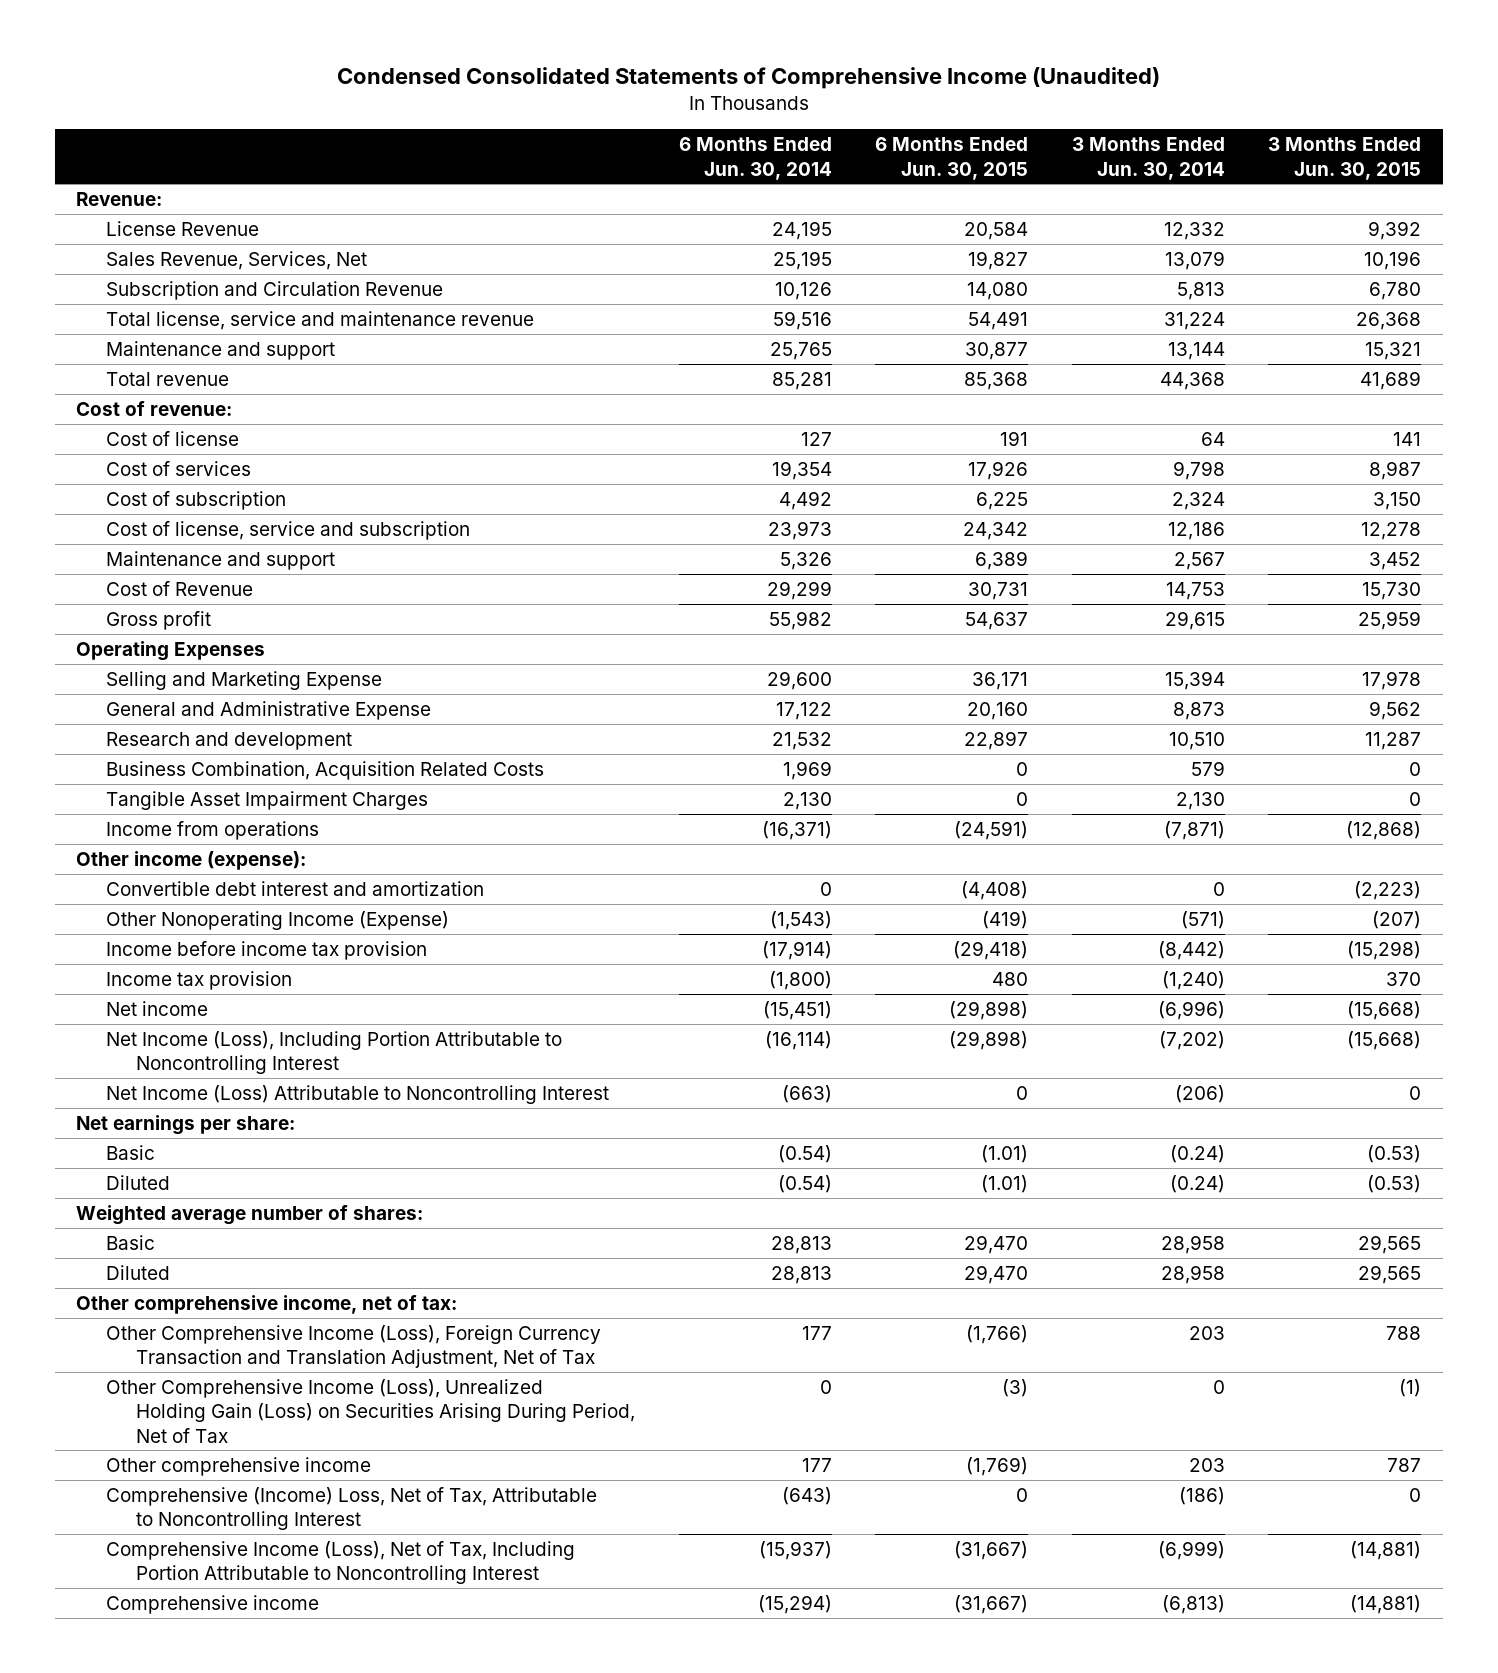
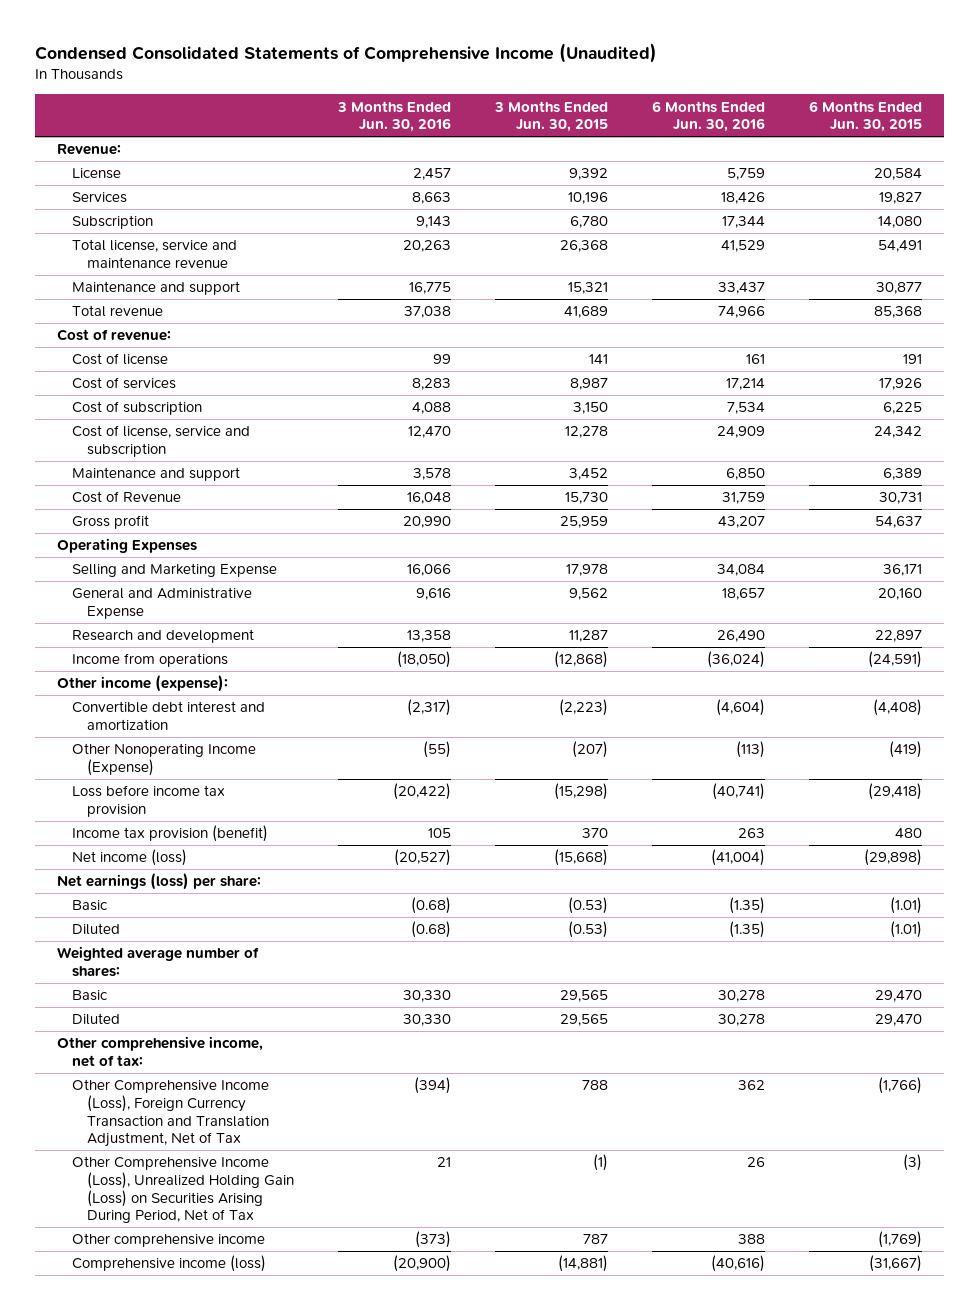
- | 6 Months Ended Jun. 30, 2014 | 6 Months Ended Jun. 30, 2015 | 3 Months Ended Jun. 30, 2014 | 3 Months Ended Jun. 30, 2015
+ | 3 Months Ended Jun. 30, 2016 | 3 Months Ended Jun. 30, 2015 | 6 Months Ended Jun. 30, 2016 | 6 Months Ended Jun. 30, 2015
- License Revenue | 24,195 | 20,584 | 12,332 | 9,392
- Sales Revenue, Services, Net | 25,195 | 19,827 | 13,079 | 10,196
- Subscription and Circulation Revenue | 10,126 | 14,080 | 5,813 | 6,780
+ License | 2,457 | 9,392 | 5,759 | 20,584
+ Services | 8,663 | 10,196 | 18,426 | 19,827
+ Subscription | 9,143 | 6,780 | 17,344 | 14,080
- Business Combination, Acquisition Related Costs | 1,969 | 0 | 579 | 0
- Tangible Asset Impairment Charges | 2,130 | 0 | 2,130 | 0
- Income before income tax provision | (17,914) | (29,418) | (8,442) | (15,298)
- Income tax provision | (1,800) | 480 | (1,240) | 370
- Net income | (15,451) | (29,898) | (6,996) | (15,668)
- Net Income (Loss), Including Portion Attributable to Noncontrolling Interest | (16,114) | (29,898) | (7,202) | (15,668)
- Net Income (Loss) Attributable to Noncontrolling Interest | (663) | 0 | (206) | 0
- Net earnings per share:
+ Loss before income tax provision | (20,422) | (15,298) | (40,741) | (29,418)
+ Income tax provision (benefit) | 105 | 370 | 263 | 480
+ Net income (loss) | (20,527) | (15,668) | (41,004) | (29,898)
+ Net earnings (loss) per share:
- Comprehensive (Income) Loss, Net of Tax, Attributable to Noncontrolling Interest | (643) | 0 | (186) | 0
- Comprehensive Income (Loss), Net of Tax, Including Portion Attributable to Noncontrolling Interest | (15,937) | (31,667) | (6,999) | (14,881)
- Comprehensive income | (15,294) | (31,667) | (6,813) | (14,881)
+ Comprehensive income (loss) | (20,900) | (14,881) | (40,616) | (31,667)

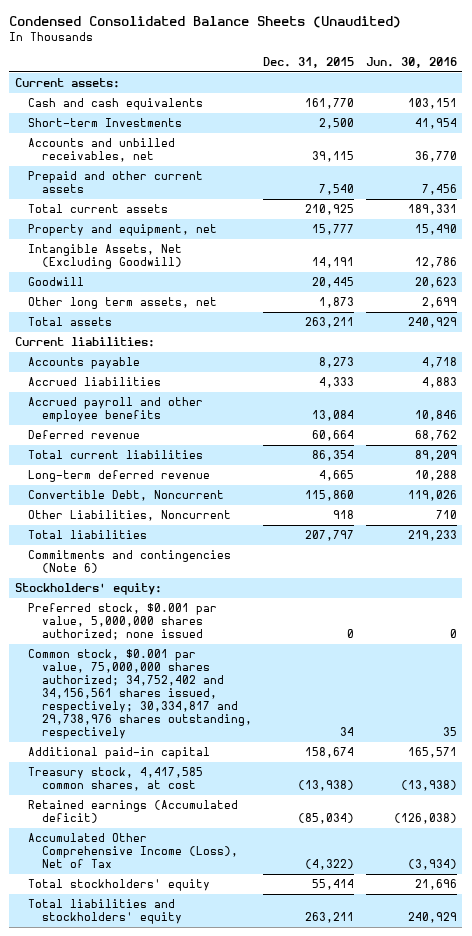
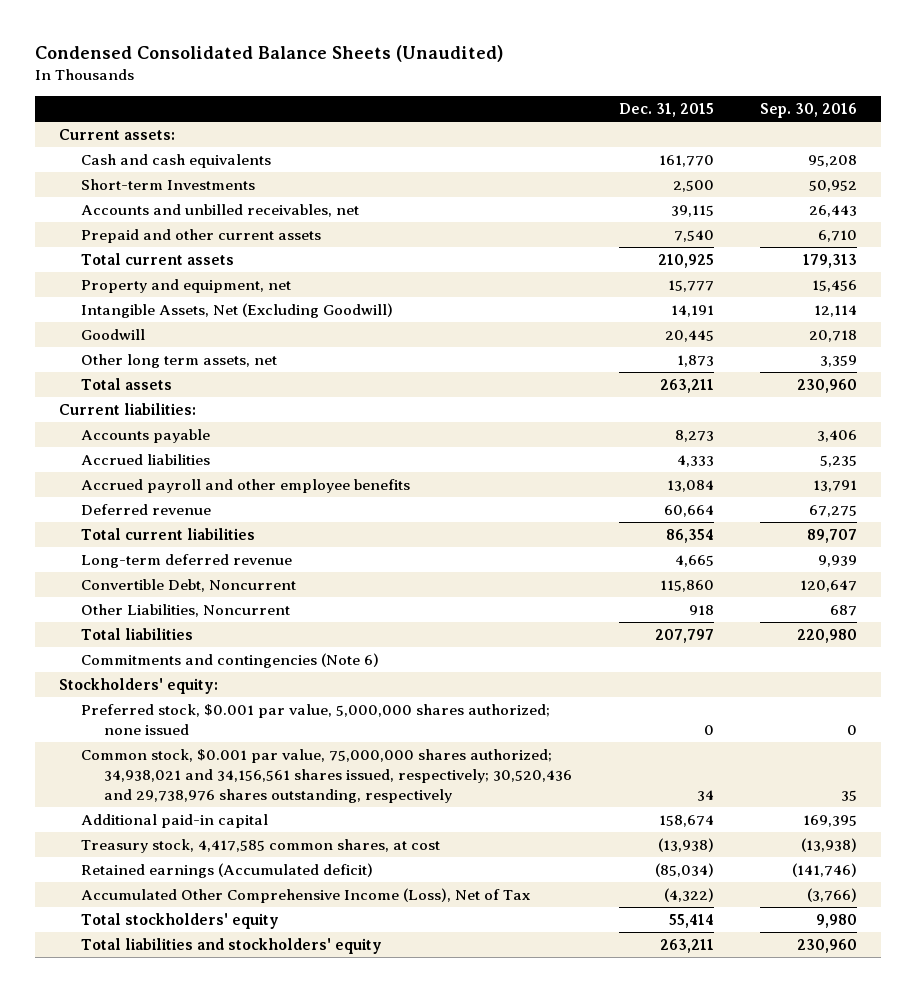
- | Dec. 31, 2015 | Jun. 30, 2016
+ | Dec. 31, 2015 | Sep. 30, 2016
- Common stock, $0.001 par value, 75,000,000 shares authorized; 34,752,402 and 34,156,561 shares issued, respectively; 30,334,817 and 29,738,976 shares outstanding, respectively | 34 | 35
+ Common stock, $0.001 par value, 75,000,000 shares authorized; 34,938,021 and 34,156,561 shares issued, respectively; 30,520,436 and 29,738,976 shares outstanding, respectively | 34 | 35

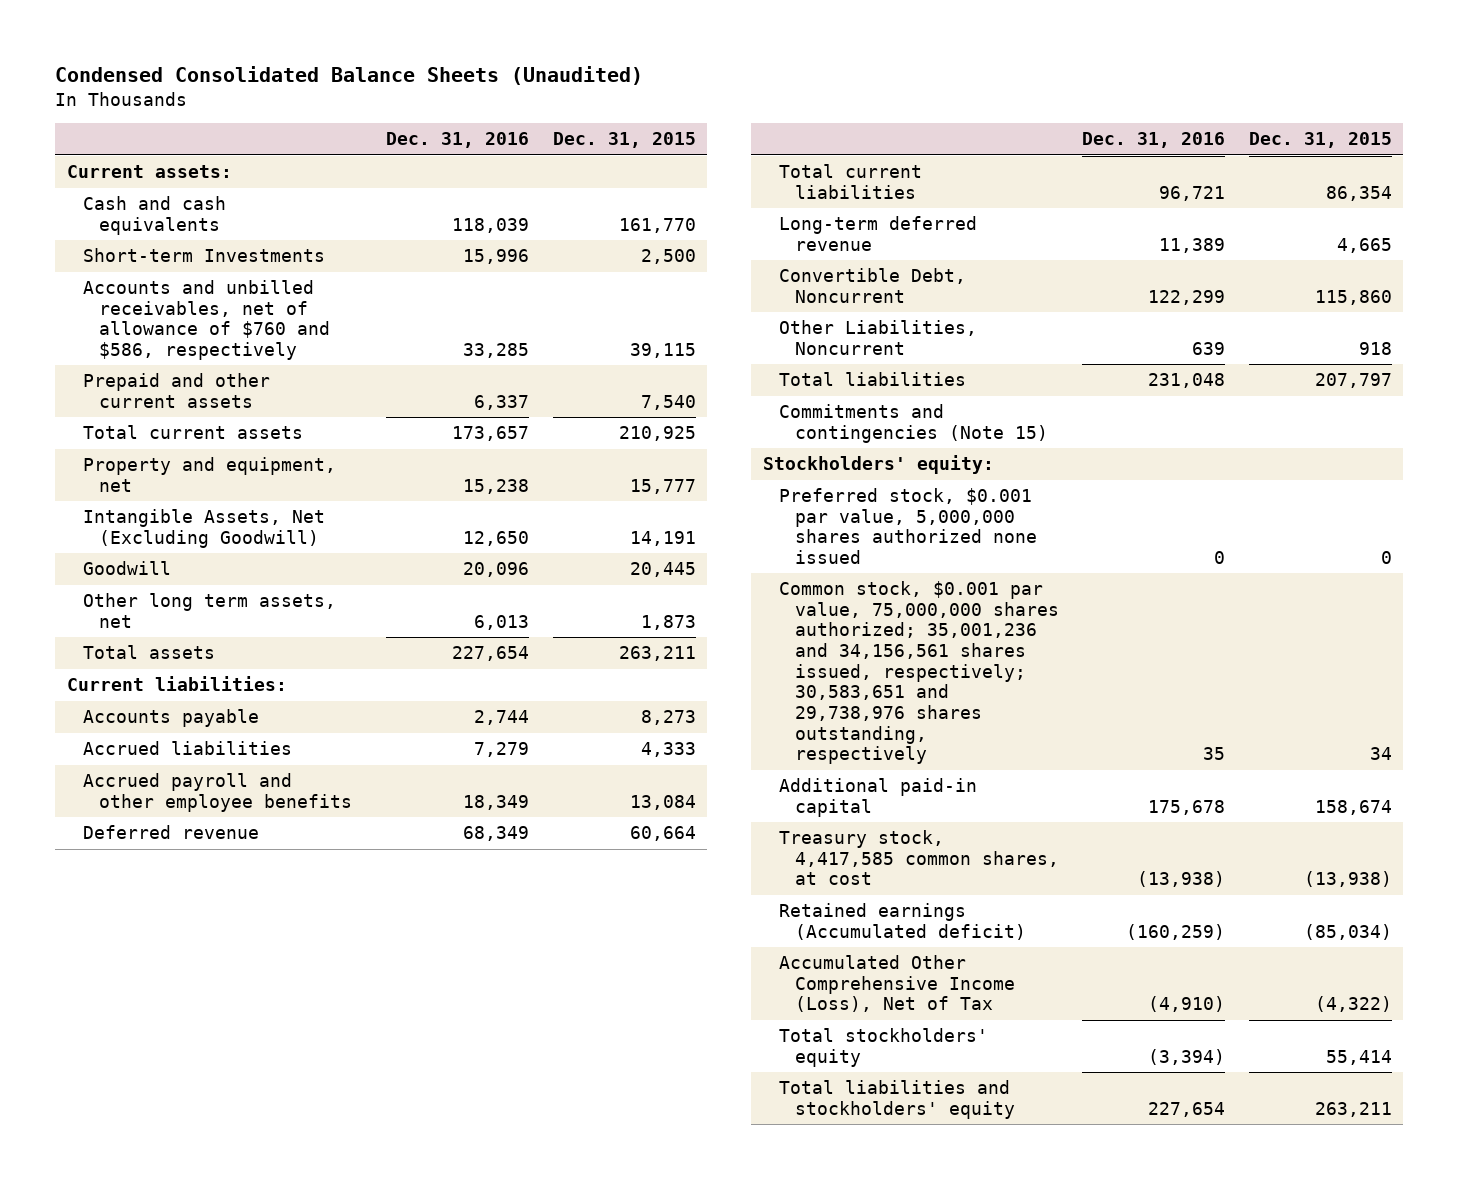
- | Dec. 31, 2015 | Sep. 30, 2016
+ | Dec. 31, 2016 | Dec. 31, 2015
- Accounts and unbilled receivables, net | 39,115 | 26,443
+ Accounts and unbilled receivables, net of allowance of $760 and $586, respectively | 33,285 | 39,115
- Commitments and contingencies (Note 6)
+ Commitments and contingencies (Note 15)
- Preferred stock, $0.001 par value, 5,000,000 shares authorized; none issued | 0 | 0
- Common stock, $0.001 par value, 75,000,000 shares authorized; 34,938,021 and 34,156,561 shares issued, respectively; 30,520,436 and 29,738,976 shares outstanding, respectively | 34 | 35
+ Preferred stock, $0.001 par value, 5,000,000 shares authorized none issued | 0 | 0
+ Common stock, $0.001 par value, 75,000,000 shares authorized; 35,001,236 and 34,156,561 shares issued, respectively; 30,583,651 and 29,738,976 shares outstanding, respectively | 35 | 34

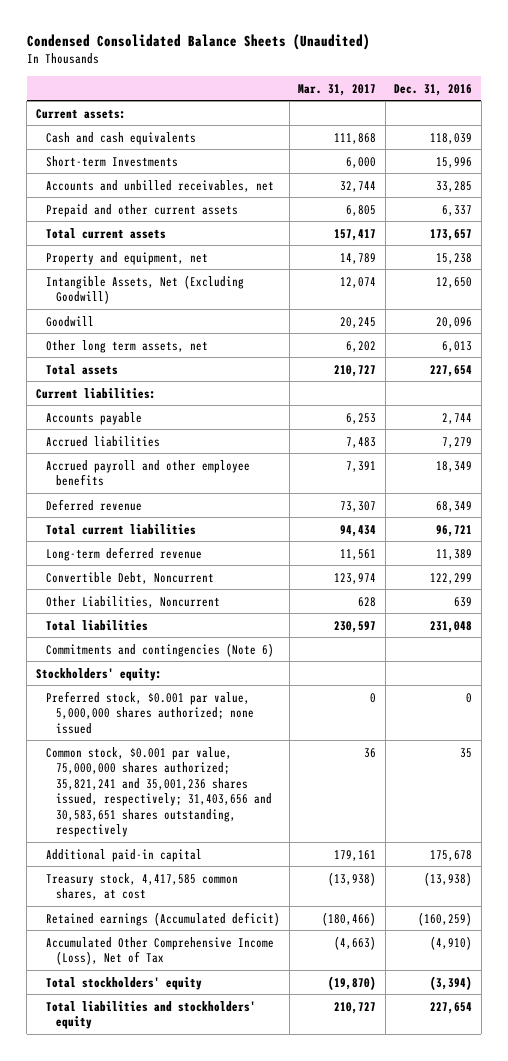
- | Dec. 31, 2016 | Dec. 31, 2015
+ | Mar. 31, 2017 | Dec. 31, 2016
- Accounts and unbilled receivables, net of allowance of $760 and $586, respectively | 33,285 | 39,115
+ Accounts and unbilled receivables, net | 32,744 | 33,285
- Commitments and contingencies (Note 15)
+ Commitments and contingencies (Note 6)
- Preferred stock, $0.001 par value, 5,000,000 shares authorized none issued | 0 | 0
- Common stock, $0.001 par value, 75,000,000 shares authorized; 35,001,236 and 34,156,561 shares issued, respectively; 30,583,651 and 29,738,976 shares outstanding, respectively | 35 | 34
+ Preferred stock, $0.001 par value, 5,000,000 shares authorized; none issued | 0 | 0
+ Common stock, $0.001 par value, 75,000,000 shares authorized; 35,821,241 and 35,001,236 shares issued, respectively; 31,403,656 and 30,583,651 shares outstanding, respectively | 36 | 35

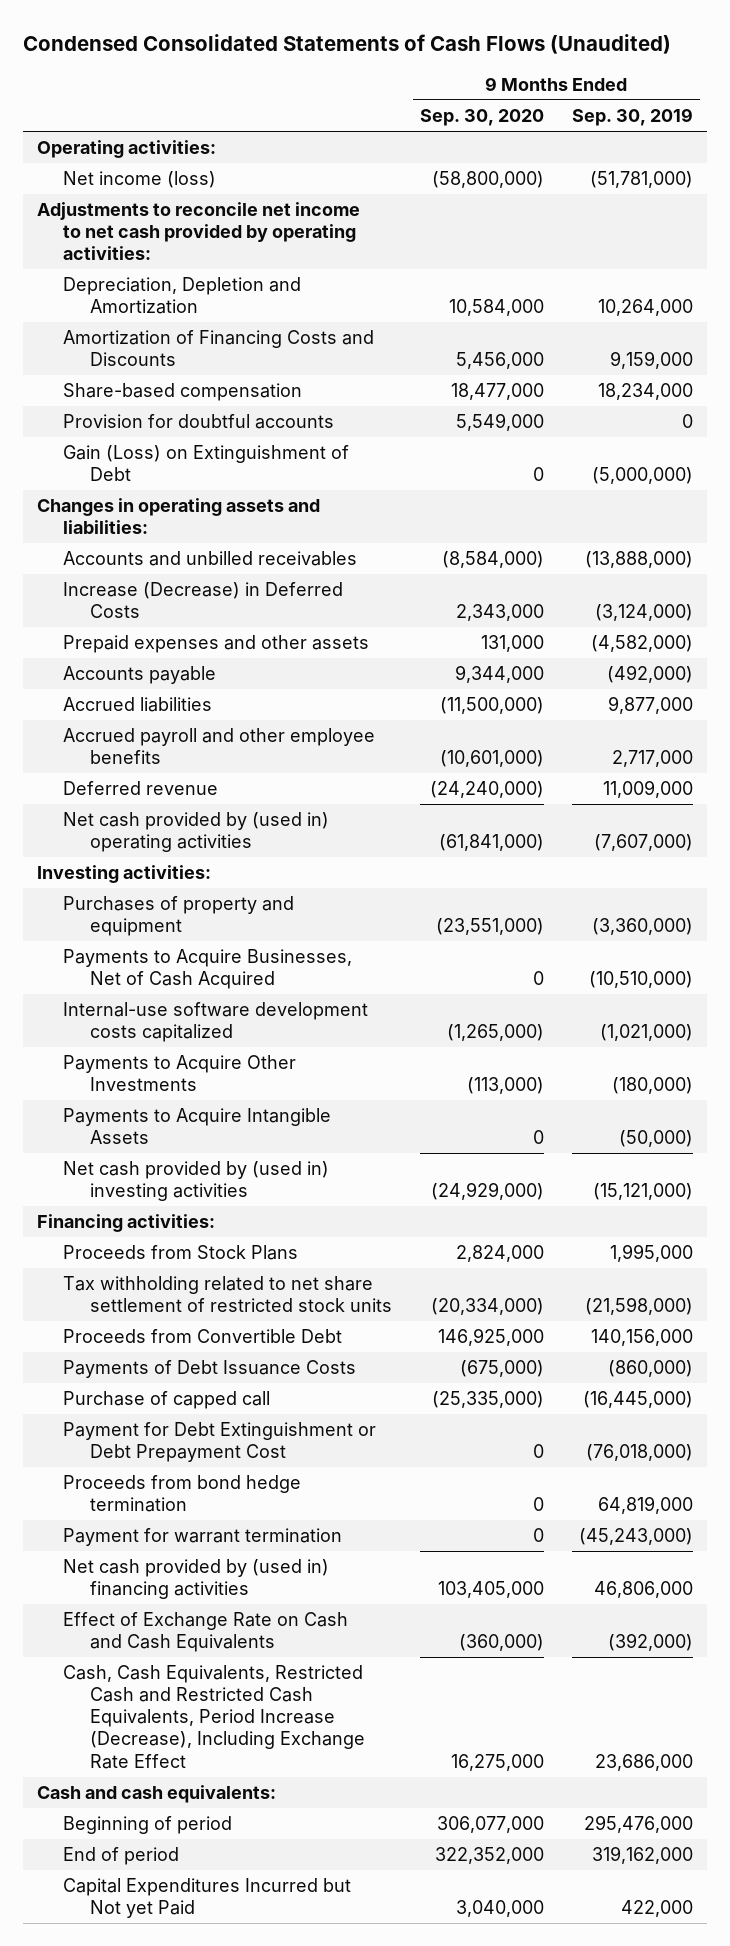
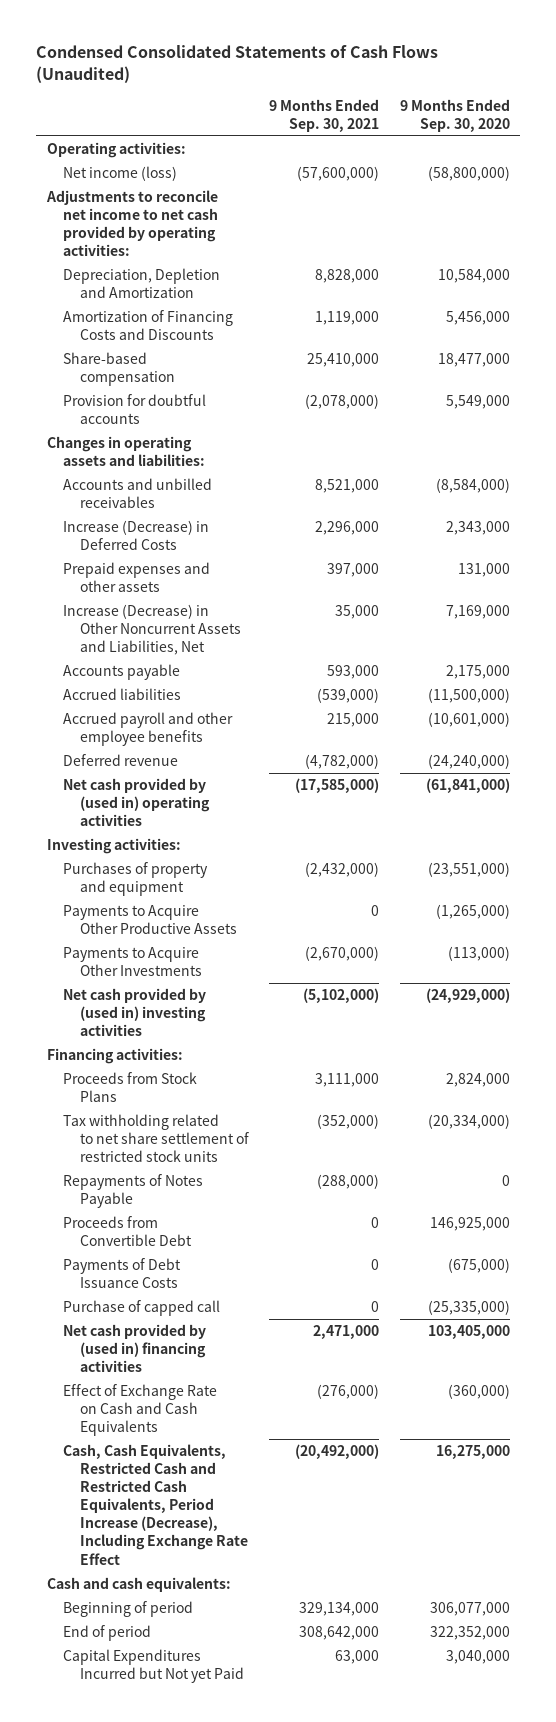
- | 9 Months Ended Sep. 30, 2020 | 9 Months Ended Sep. 30, 2019
+ | 9 Months Ended Sep. 30, 2021 | 9 Months Ended Sep. 30, 2020
- Gain (Loss) on Extinguishment of Debt | 0 | (5,000,000)
- Accounts payable | 9,344,000 | (492,000)
+ Increase (Decrease) in Other Noncurrent Assets and Liabilities, Net | 35,000 | 7,169,000
+ Accounts payable | 593,000 | 2,175,000
- Payments to Acquire Businesses, Net of Cash Acquired | 0 | (10,510,000)
- Internal-use software development costs capitalized | (1,265,000) | (1,021,000)
+ Payments to Acquire Other Productive Assets | 0 | (1,265,000)
- Payments to Acquire Intangible Assets | 0 | (50,000)
+ Repayments of Notes Payable | (288,000) | 0
- Payment for Debt Extinguishment or Debt Prepayment Cost | 0 | (76,018,000)
- Proceeds from bond hedge termination | 0 | 64,819,000
- Payment for warrant termination | 0 | (45,243,000)

